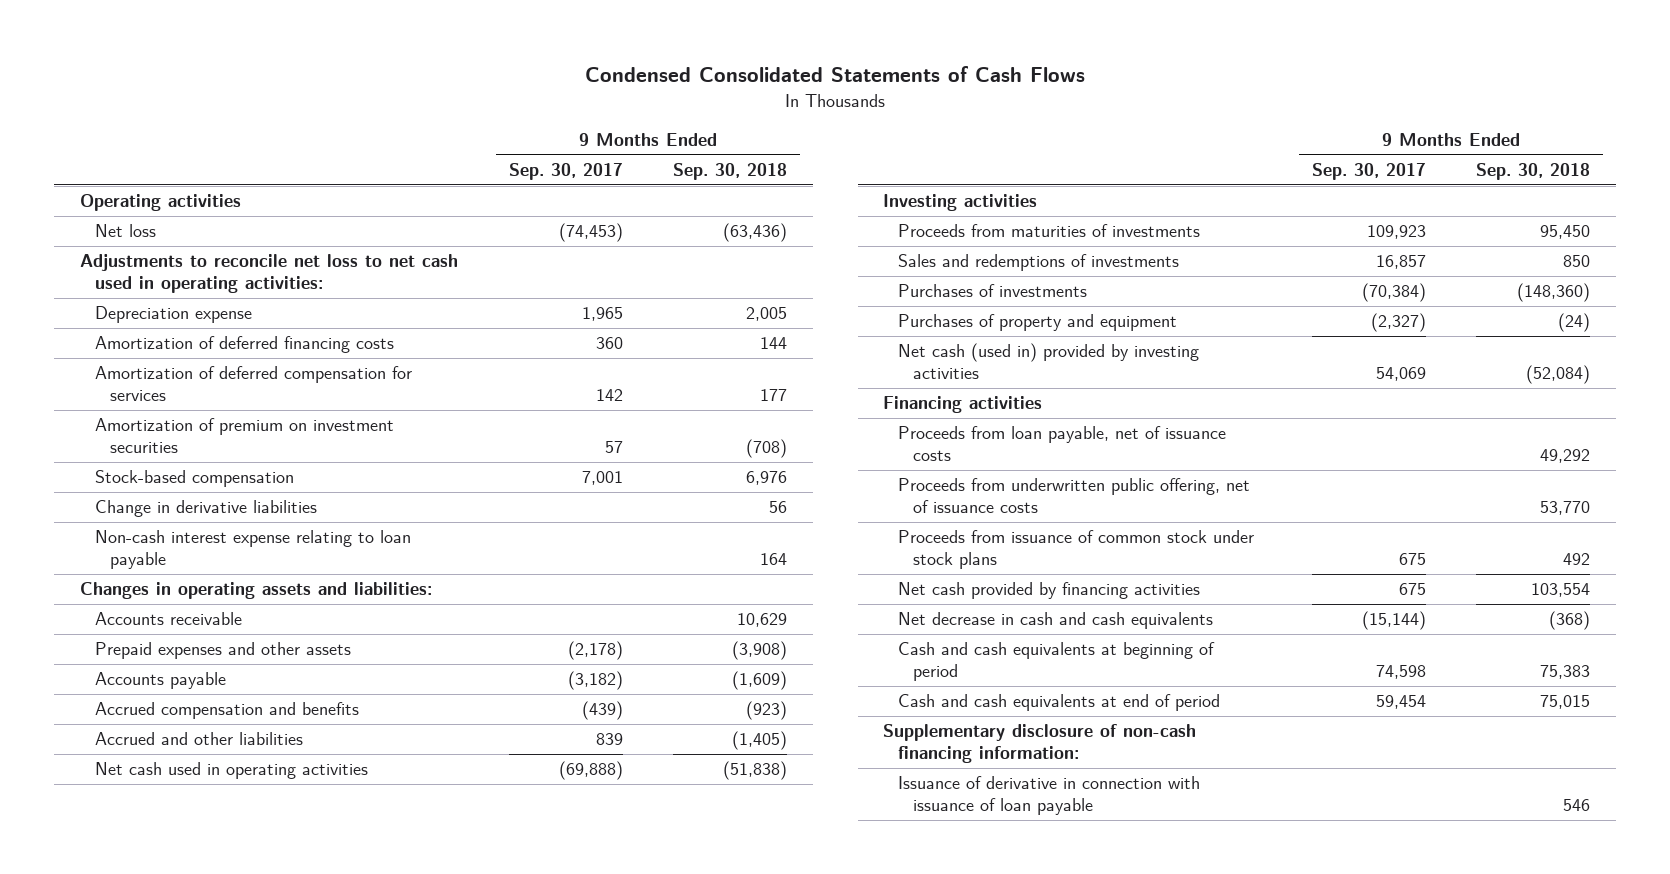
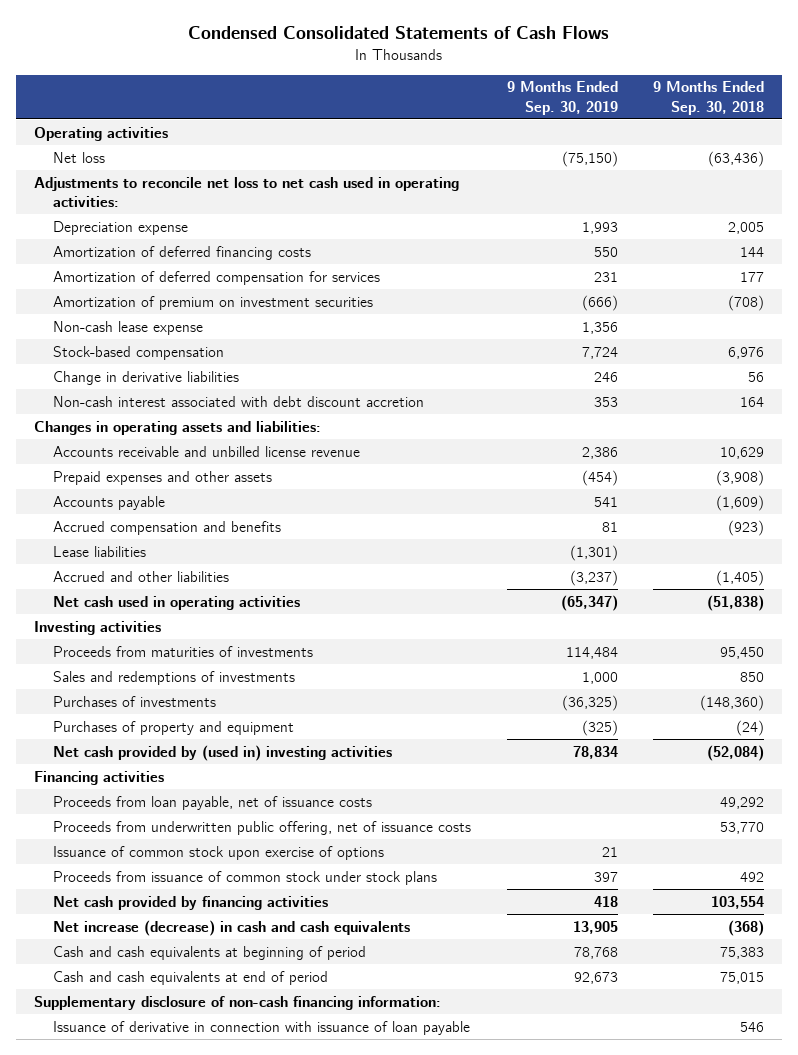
- | 9 Months Ended Sep. 30, 2017 | 9 Months Ended Sep. 30, 2018
+ | 9 Months Ended Sep. 30, 2019 | 9 Months Ended Sep. 30, 2018
+ Non-cash lease expense | 1,356 |
- Non-cash interest expense relating to loan payable | | 164
+ Non-cash interest associated with debt discount accretion | 353 | 164
- Accounts receivable | | 10,629
+ Accounts receivable and unbilled license revenue | 2,386 | 10,629
+ Lease liabilities | (1,301) |
- Net cash (used in) provided by investing activities | 54,069 | (52,084)
+ Net cash provided by (used in) investing activities | 78,834 | (52,084)
+ Issuance of common stock upon exercise of options | 21 |
- Net decrease in cash and cash equivalents | (15,144) | (368)
+ Net increase (decrease) in cash and cash equivalents | 13,905 | (368)

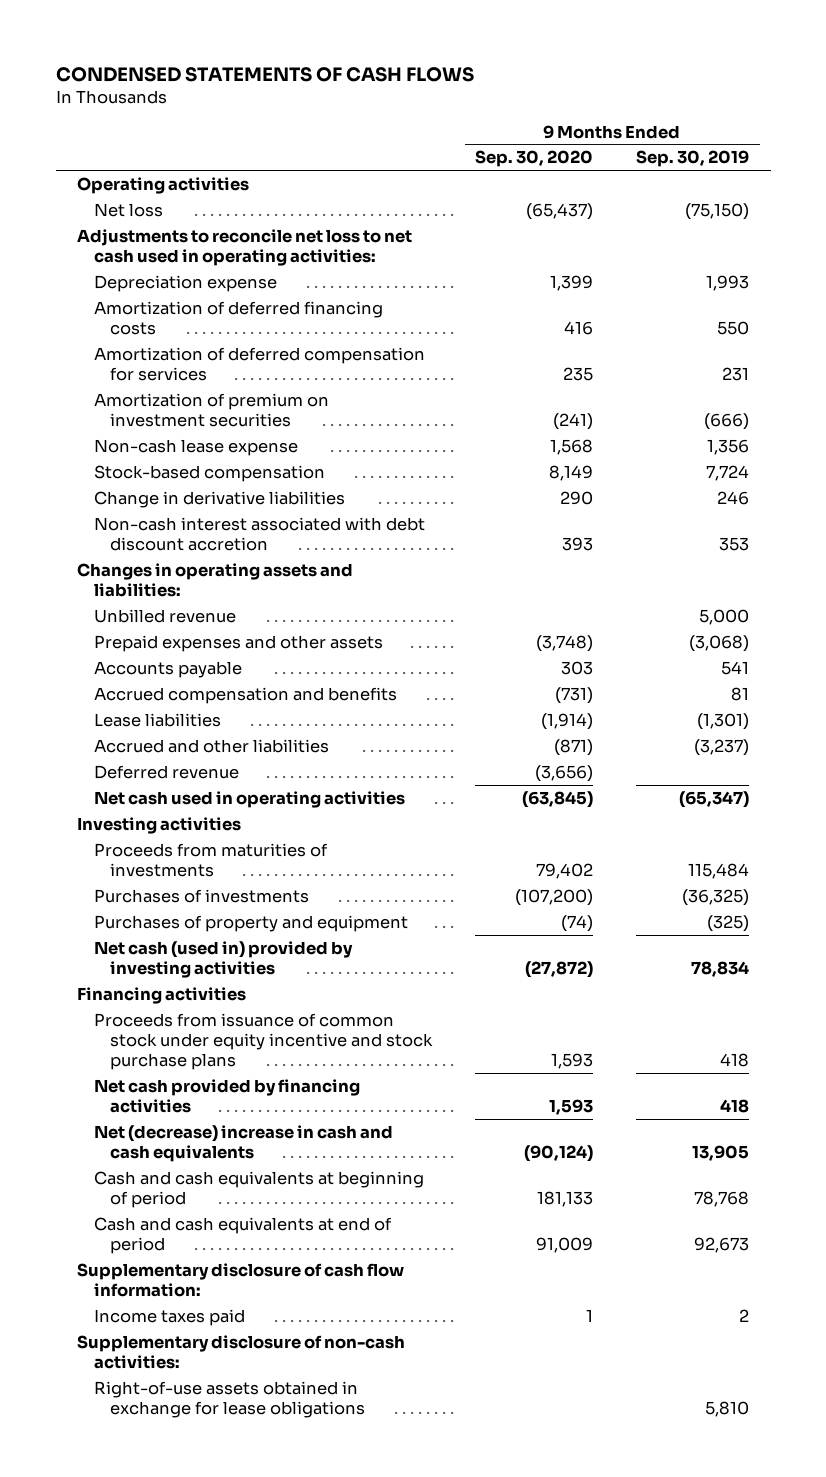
- Condensed Consolidated Statements of Cash Flows
+ CONDENSED STATEMENTS OF CASH FLOWS
- | 9 Months Ended Sep. 30, 2019 | 9 Months Ended Sep. 30, 2018
+ | 9 Months Ended Sep. 30, 2020 | 9 Months Ended Sep. 30, 2019
- Accounts receivable and unbilled license revenue | 2,386 | 10,629
- Prepaid expenses and other assets | (454) | (3,908)
+ Unbilled revenue | | 5,000
+ Prepaid expenses and other assets | (3,748) | (3,068)
+ Deferred revenue | (3,656) |
- Proceeds from maturities of investments | 114,484 | 95,450
- Sales and redemptions of investments | 1,000 | 850
+ Proceeds from maturities of investments | 79,402 | 115,484
- Net cash provided by (used in) investing activities | 78,834 | (52,084)
+ Net cash (used in) provided by investing activities | (27,872) | 78,834
- Proceeds from loan payable, net of issuance costs | | 49,292
- Proceeds from underwritten public offering, net of issuance costs | | 53,770
- Issuance of common stock upon exercise of options | 21 |
- Proceeds from issuance of common stock under stock plans | 397 | 492
+ Proceeds from issuance of common stock under equity incentive and stock purchase plans | 1,593 | 418
- Net increase (decrease) in cash and cash equivalents | 13,905 | (368)
+ Net (decrease) increase in cash and cash equivalents | (90,124) | 13,905
- Supplementary disclosure of non-cash financing information:
- Issuance of derivative in connection with issuance of loan payable | | 546
+ Supplementary disclosure of cash flow information:
+ Income taxes paid | 1 | 2
+ Supplementary disclosure of non-cash activities:
+ Right-of-use assets obtained in exchange for lease obligations | | 5,810

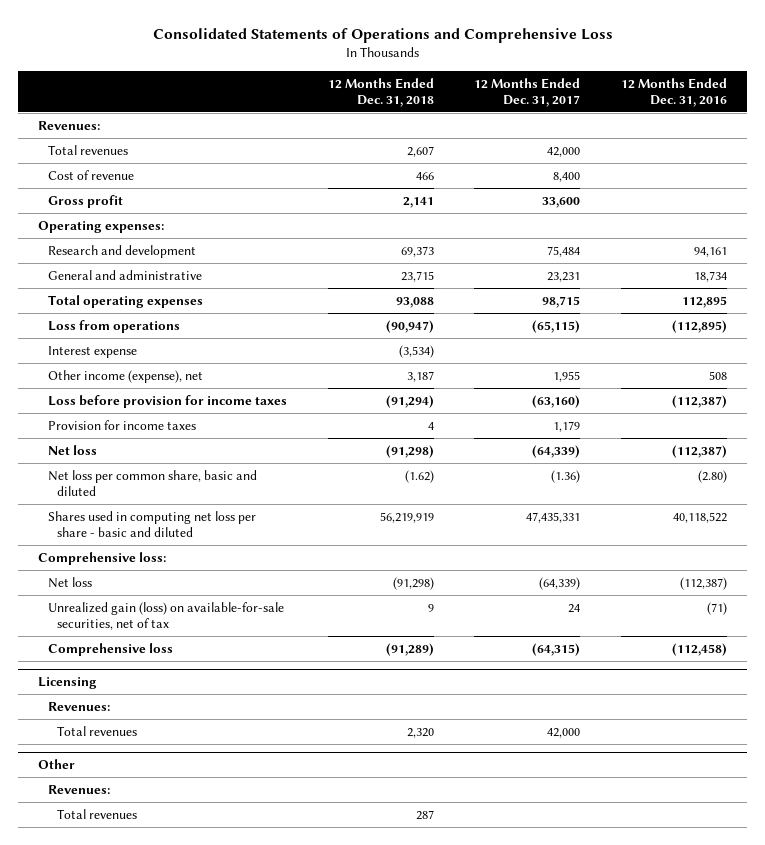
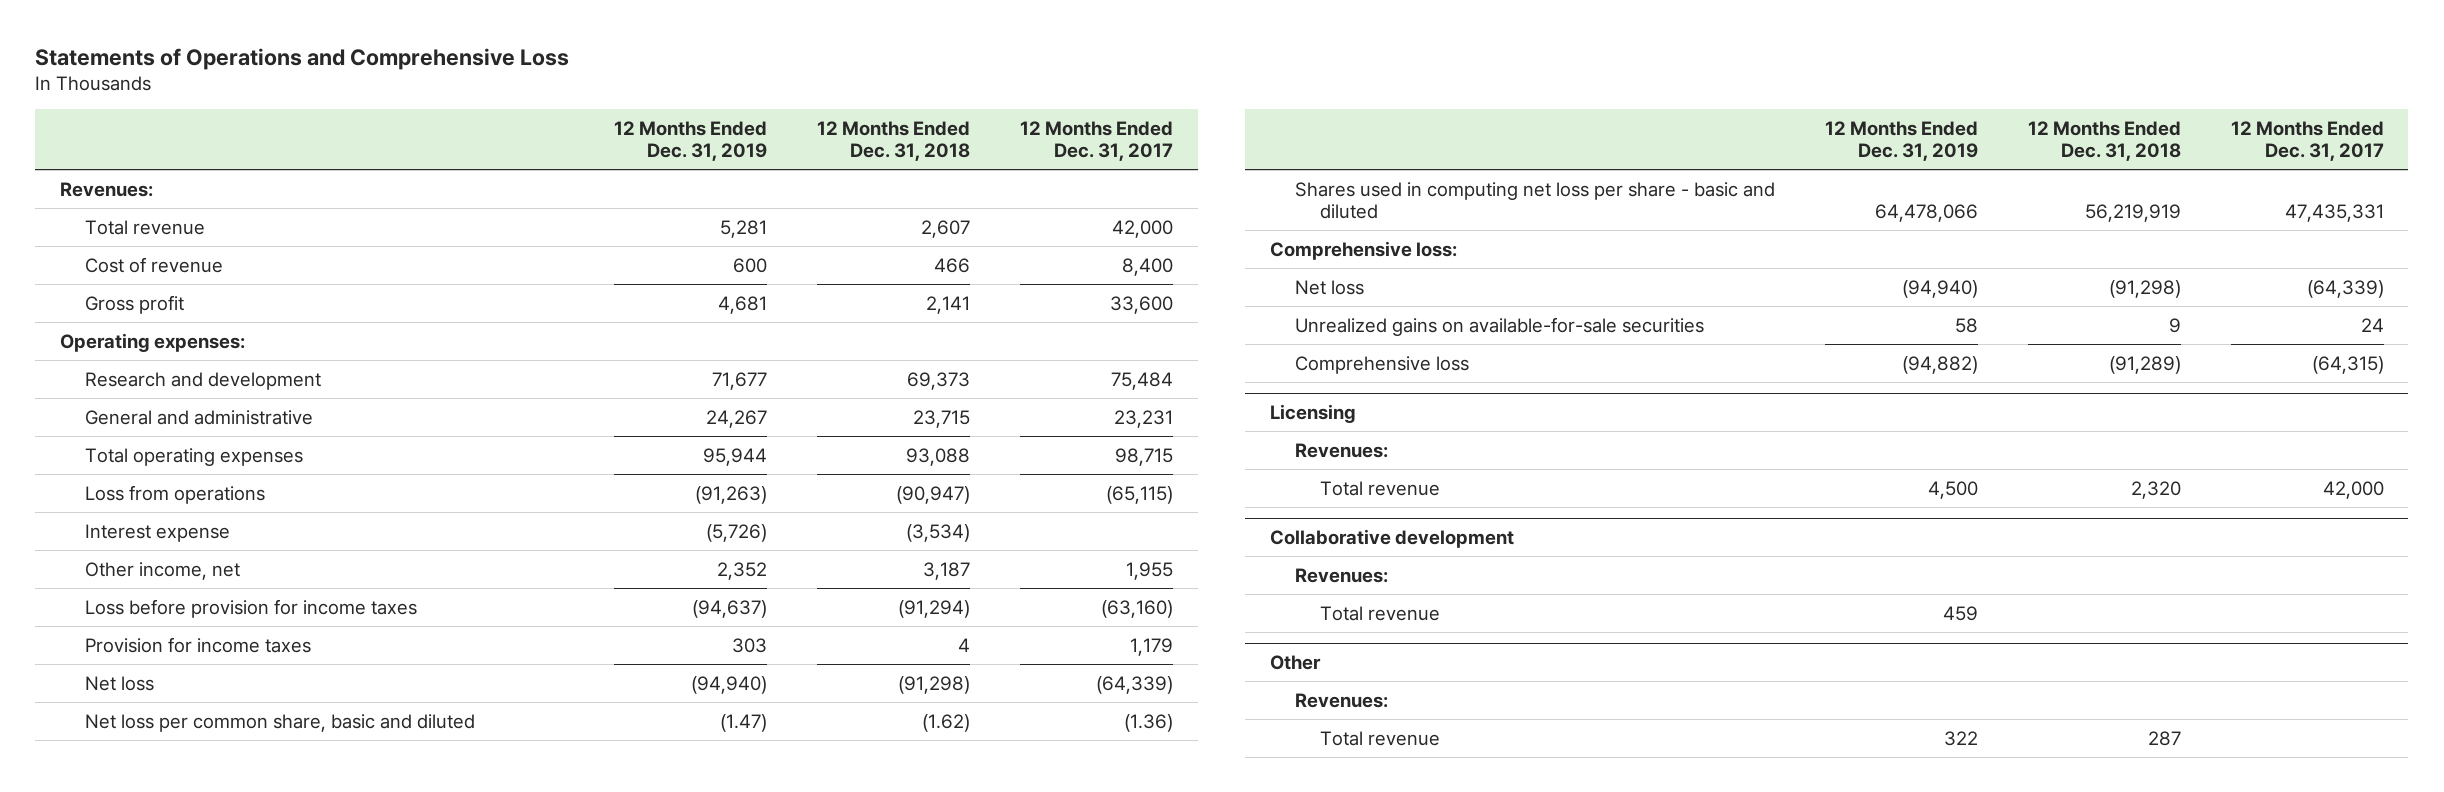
- Consolidated Statements of Operations and Comprehensive Loss
+ Statements of Operations and Comprehensive Loss
- | 12 Months Ended Dec. 31, 2018 | 12 Months Ended Dec. 31, 2017 | 12 Months Ended Dec. 31, 2016
+ | 12 Months Ended Dec. 31, 2019 | 12 Months Ended Dec. 31, 2018 | 12 Months Ended Dec. 31, 2017
- Total revenues | 2,607 | 42,000 |
+ Total revenue | 5,281 | 2,607 | 42,000
- Other income (expense), net | 3,187 | 1,955 | 508
+ Other income, net | 2,352 | 3,187 | 1,955
- Unrealized gain (loss) on available-for-sale securities, net of tax | 9 | 24 | (71)
+ Unrealized gains on available-for-sale securities | 58 | 9 | 24
@ Licensing
- Total revenues | 2,320 | 42,000 |
+ Total revenue | 4,500 | 2,320 | 42,000
+ Collaborative development
+ Revenues:
+ Total revenue | 459 | |
@ Other
- Total revenues | 287 | |
+ Total revenue | 322 | 287 |

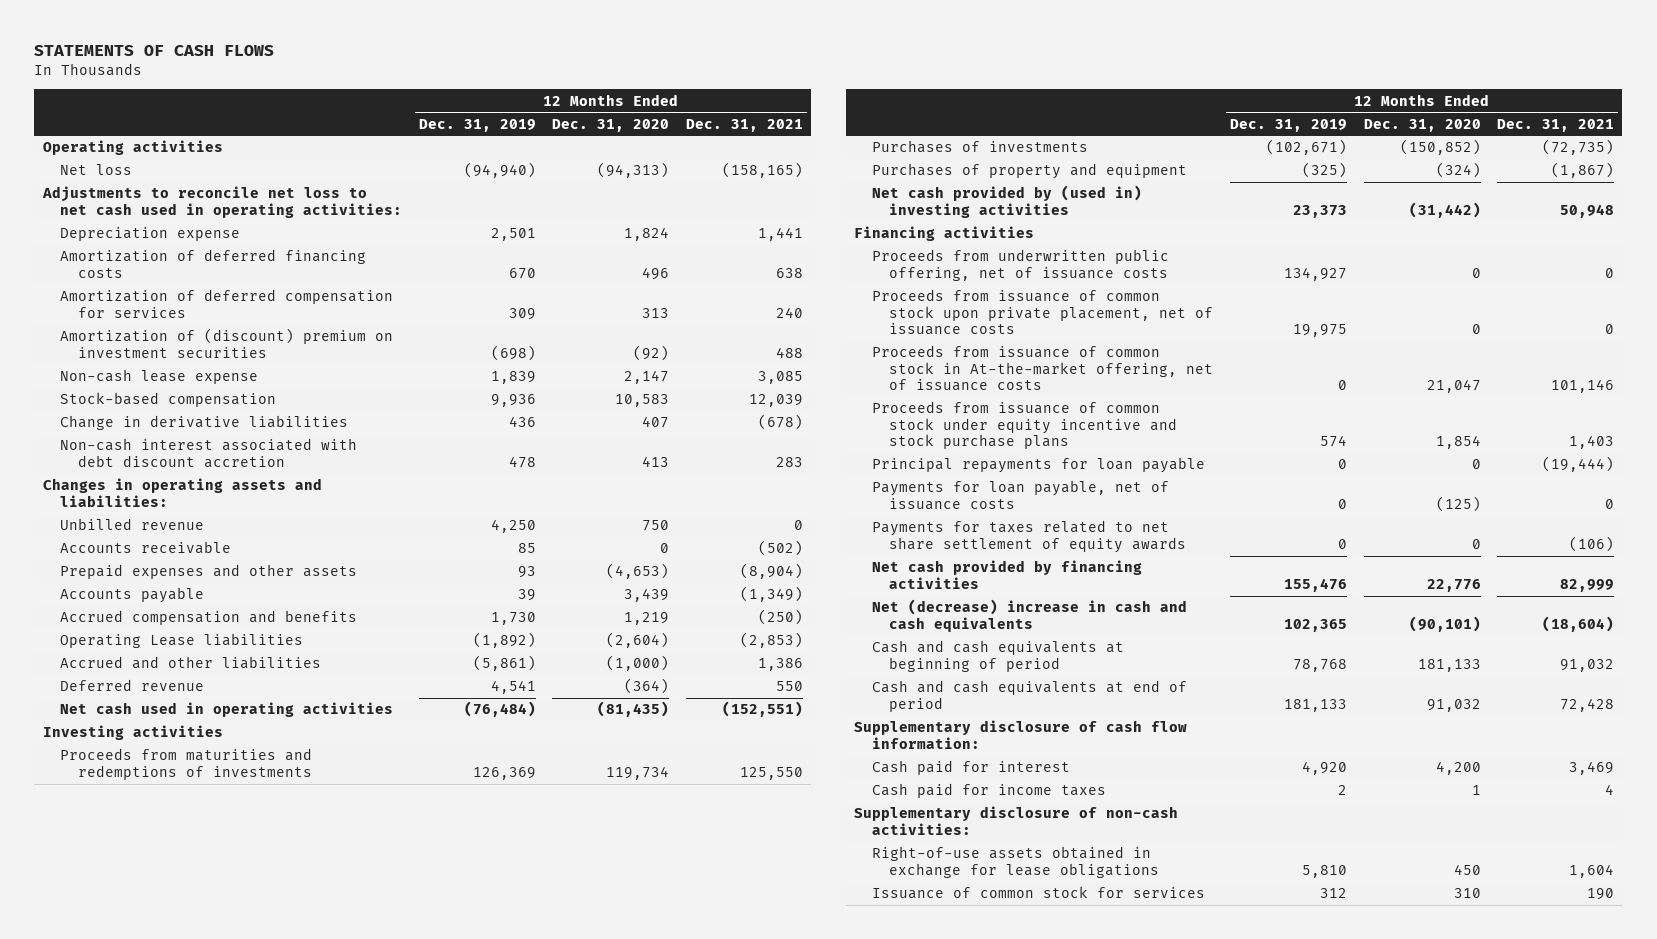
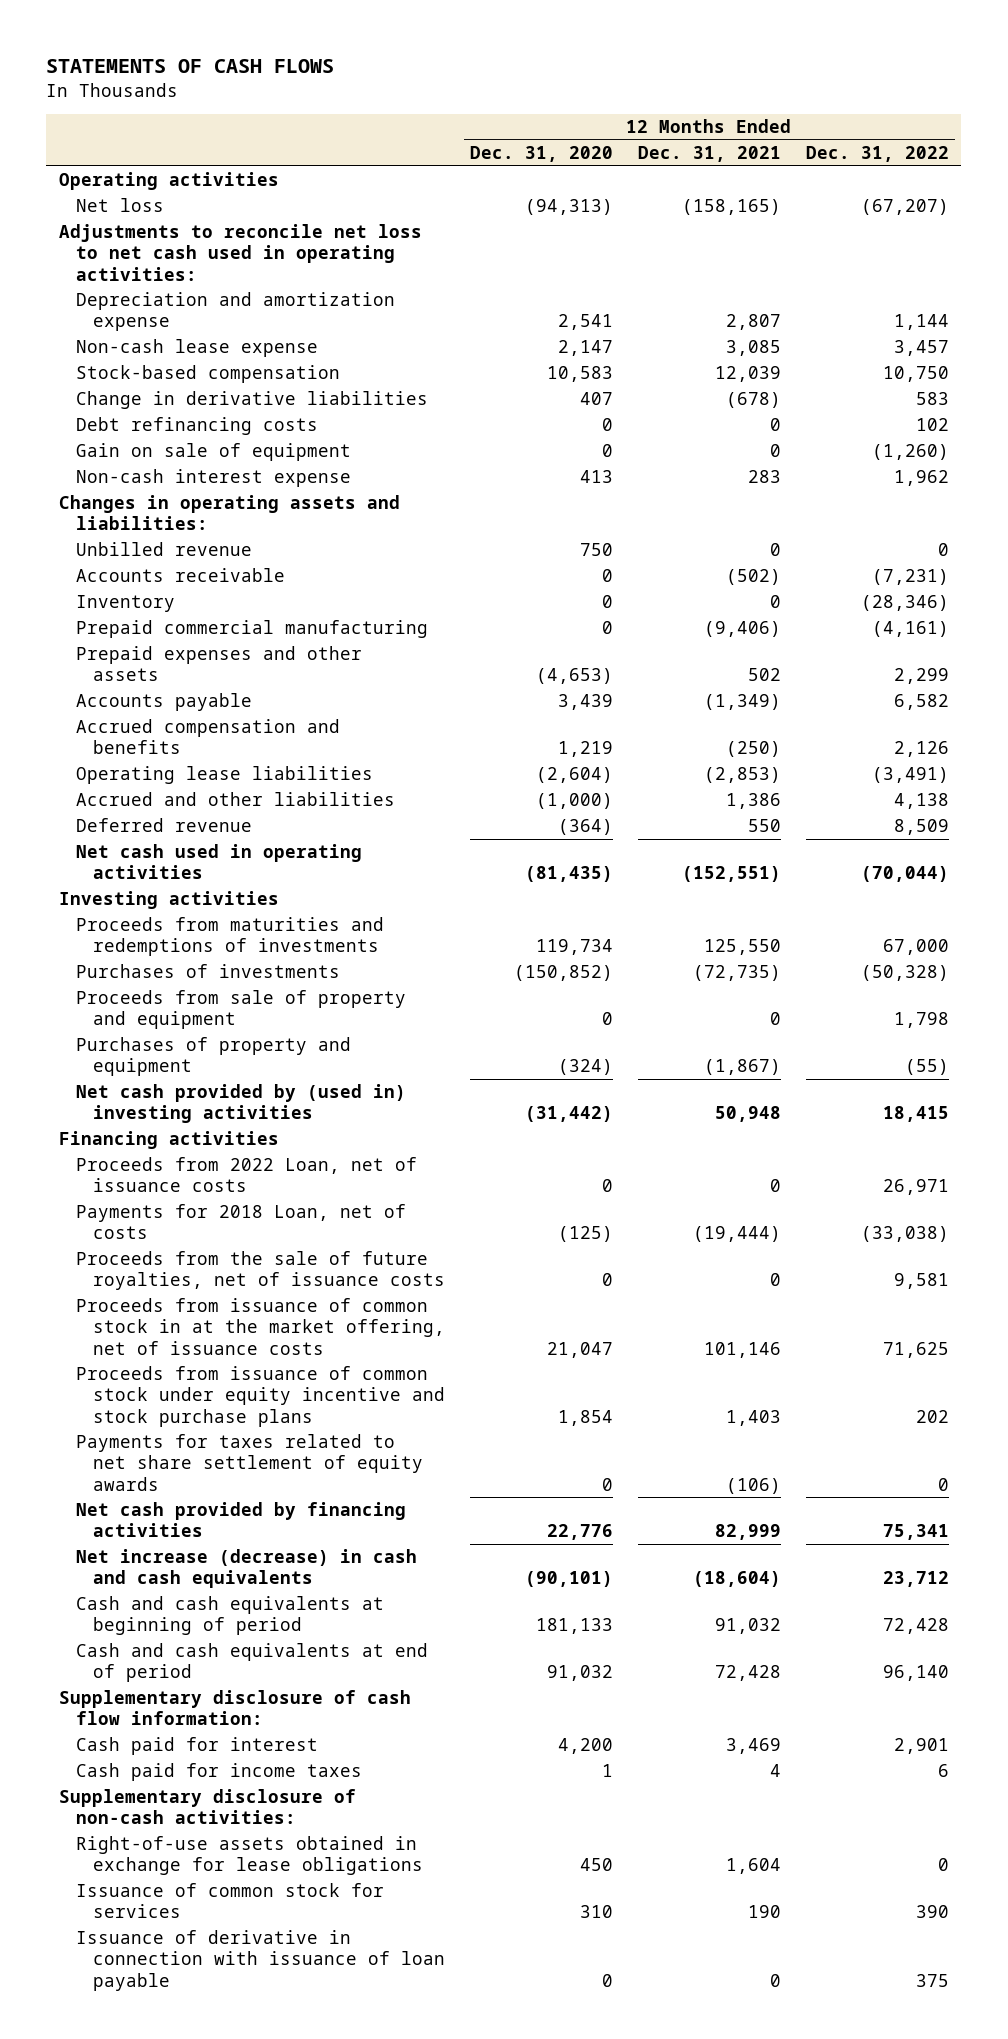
- | 12 Months Ended Dec. 31, 2019 | 12 Months Ended Dec. 31, 2020 | 12 Months Ended Dec. 31, 2021
+ | 12 Months Ended Dec. 31, 2020 | 12 Months Ended Dec. 31, 2021 | 12 Months Ended Dec. 31, 2022
- Depreciation expense | 2,501 | 1,824 | 1,441
- Amortization of deferred financing costs | 670 | 496 | 638
- Amortization of deferred compensation for services | 309 | 313 | 240
- Amortization of (discount) premium on investment securities | (698) | (92) | 488
+ Depreciation and amortization expense | 2,541 | 2,807 | 1,144
- Non-cash interest associated with debt discount accretion | 478 | 413 | 283
+ Debt refinancing costs | 0 | 0 | 102
+ Gain on sale of equipment | 0 | 0 | (1,260)
+ Non-cash interest expense | 413 | 283 | 1,962
- Prepaid expenses and other assets | 93 | (4,653) | (8,904)
+ Inventory | 0 | 0 | (28,346)
+ Prepaid commercial manufacturing | 0 | (9,406) | (4,161)
+ Prepaid expenses and other assets | (4,653) | 502 | 2,299
- Operating Lease liabilities | (1,892) | (2,604) | (2,853)
+ Operating lease liabilities | (2,604) | (2,853) | (3,491)
+ Proceeds from sale of property and equipment | 0 | 0 | 1,798
- Proceeds from underwritten public offering, net of issuance costs | 134,927 | 0 | 0
- Proceeds from issuance of common stock upon private placement, net of issuance costs | 19,975 | 0 | 0
- Proceeds from issuance of common stock in At-the-market offering, net of issuance costs | 0 | 21,047 | 101,146
+ Proceeds from 2022 Loan, net of issuance costs | 0 | 0 | 26,971
+ Payments for 2018 Loan, net of costs | (125) | (19,444) | (33,038)
+ Proceeds from the sale of future royalties, net of issuance costs | 0 | 0 | 9,581
+ Proceeds from issuance of common stock in at the market offering, net of issuance costs | 21,047 | 101,146 | 71,625
- Principal repayments for loan payable | 0 | 0 | (19,444)
- Payments for loan payable, net of issuance costs | 0 | (125) | 0
- Net (decrease) increase in cash and cash equivalents | 102,365 | (90,101) | (18,604)
+ Net increase (decrease) in cash and cash equivalents | (90,101) | (18,604) | 23,712
+ Issuance of derivative in connection with issuance of loan payable | 0 | 0 | 375

